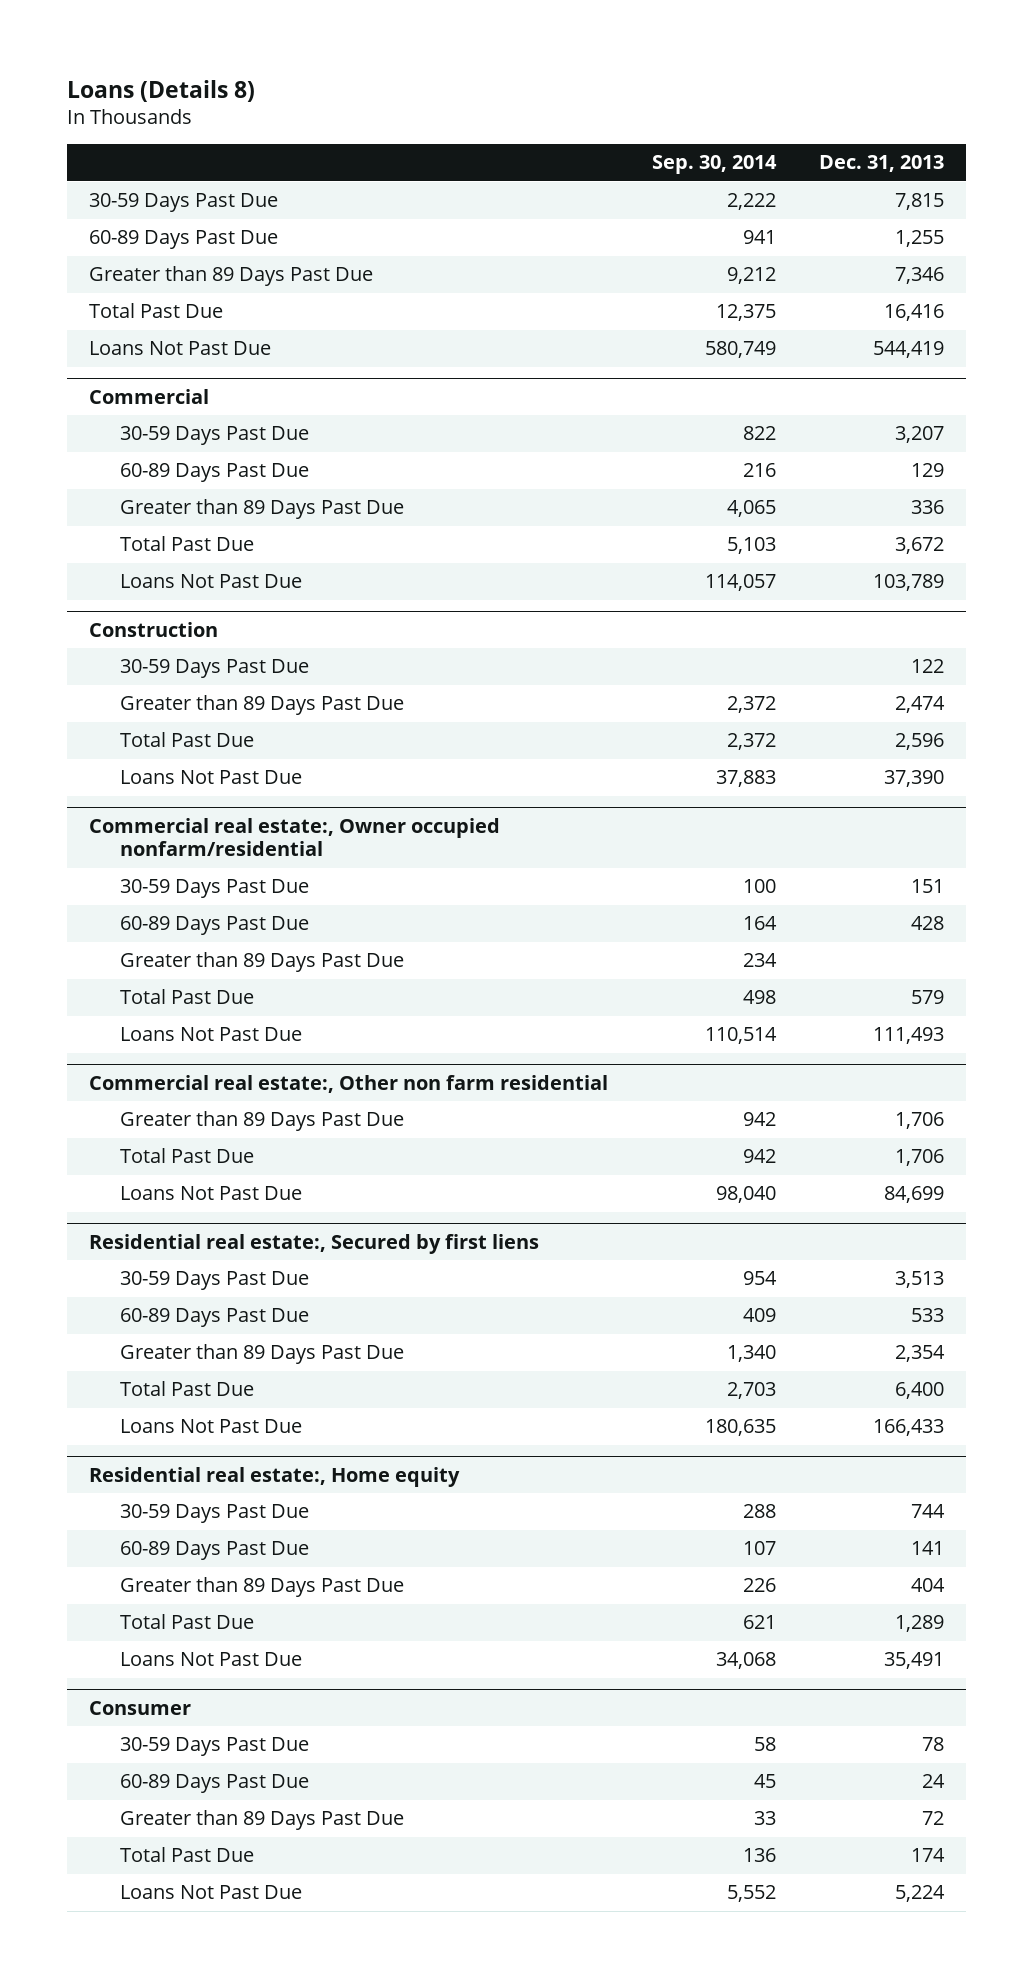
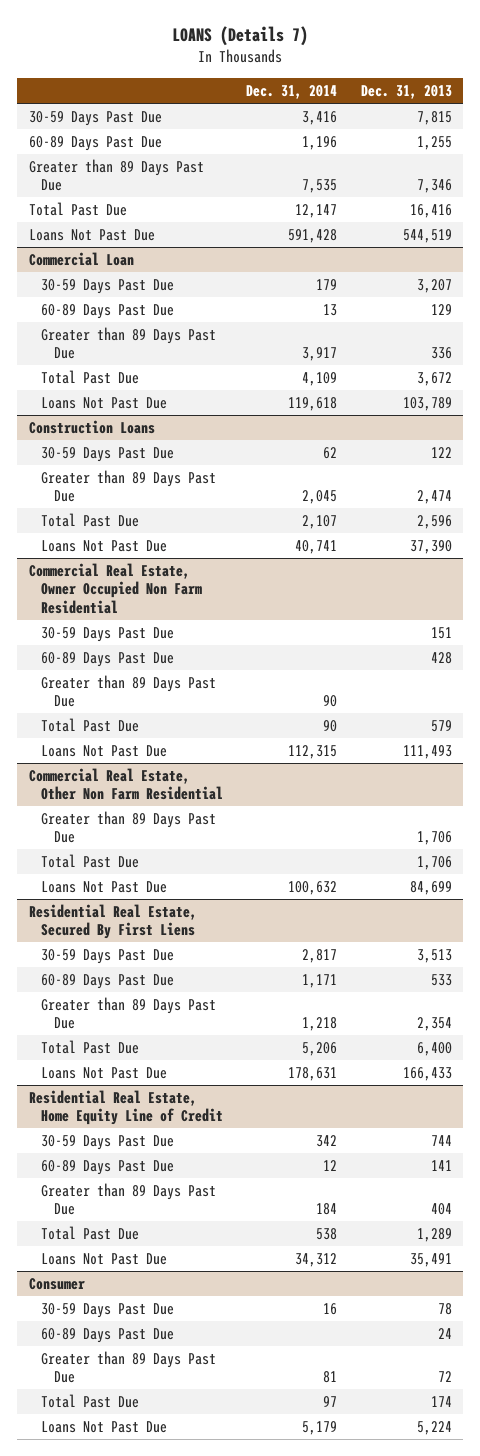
- Loans (Details 8)
+ LOANS (Details 7)
- | Sep. 30, 2014 | Dec. 31, 2013
+ | Dec. 31, 2014 | Dec. 31, 2013
- Loans Not Past Due | 580,749 | 544,419
- Commercial
+ Loans Not Past Due | 591,428 | 544,519
+ Commercial Loan
- Construction
+ Construction Loans
- Commercial real estate:, Owner occupied nonfarm/residential
+ Commercial Real Estate, Owner Occupied Non Farm Residential
- Commercial real estate:, Other non farm residential
+ Commercial Real Estate, Other Non Farm Residential
- Residential real estate:, Secured by first liens
+ Residential Real Estate, Secured By First Liens
- Residential real estate:, Home equity
+ Residential Real Estate, Home Equity Line of Credit

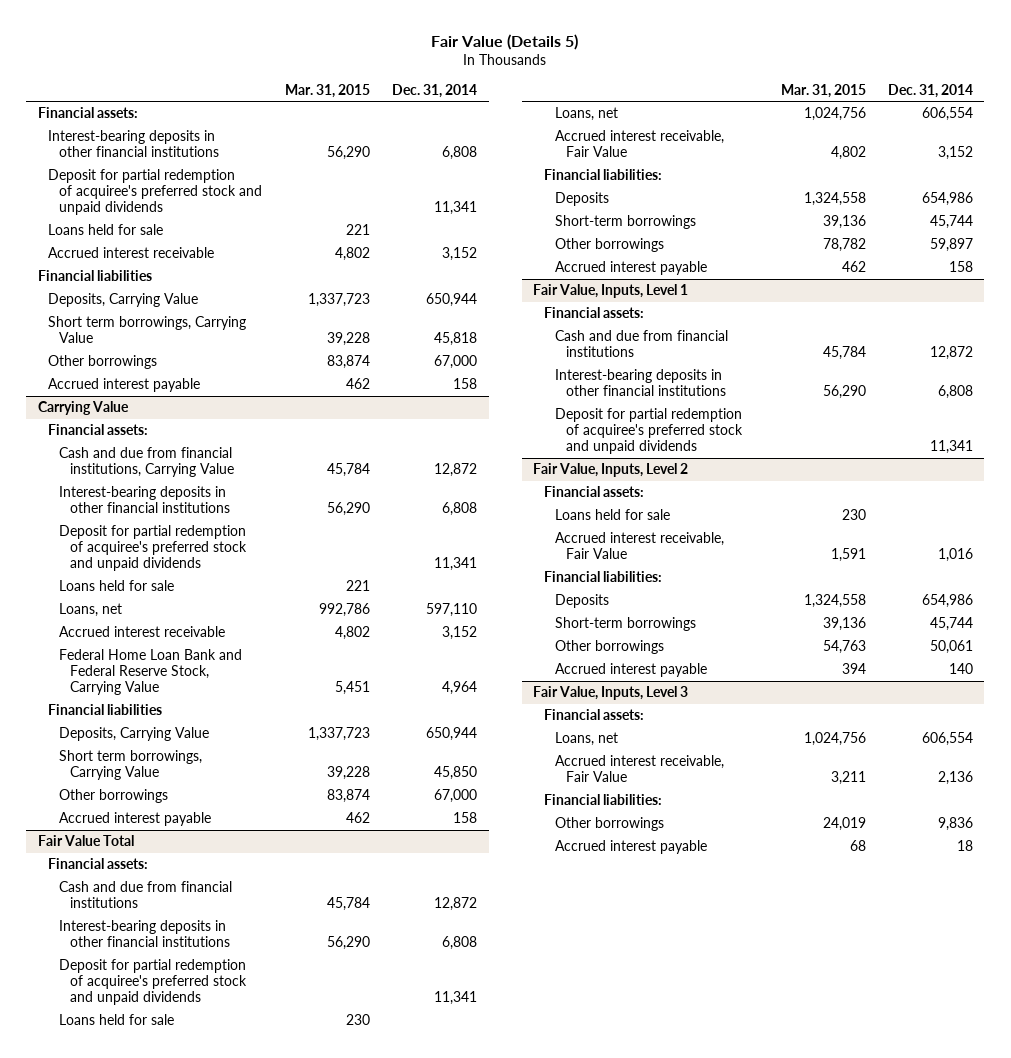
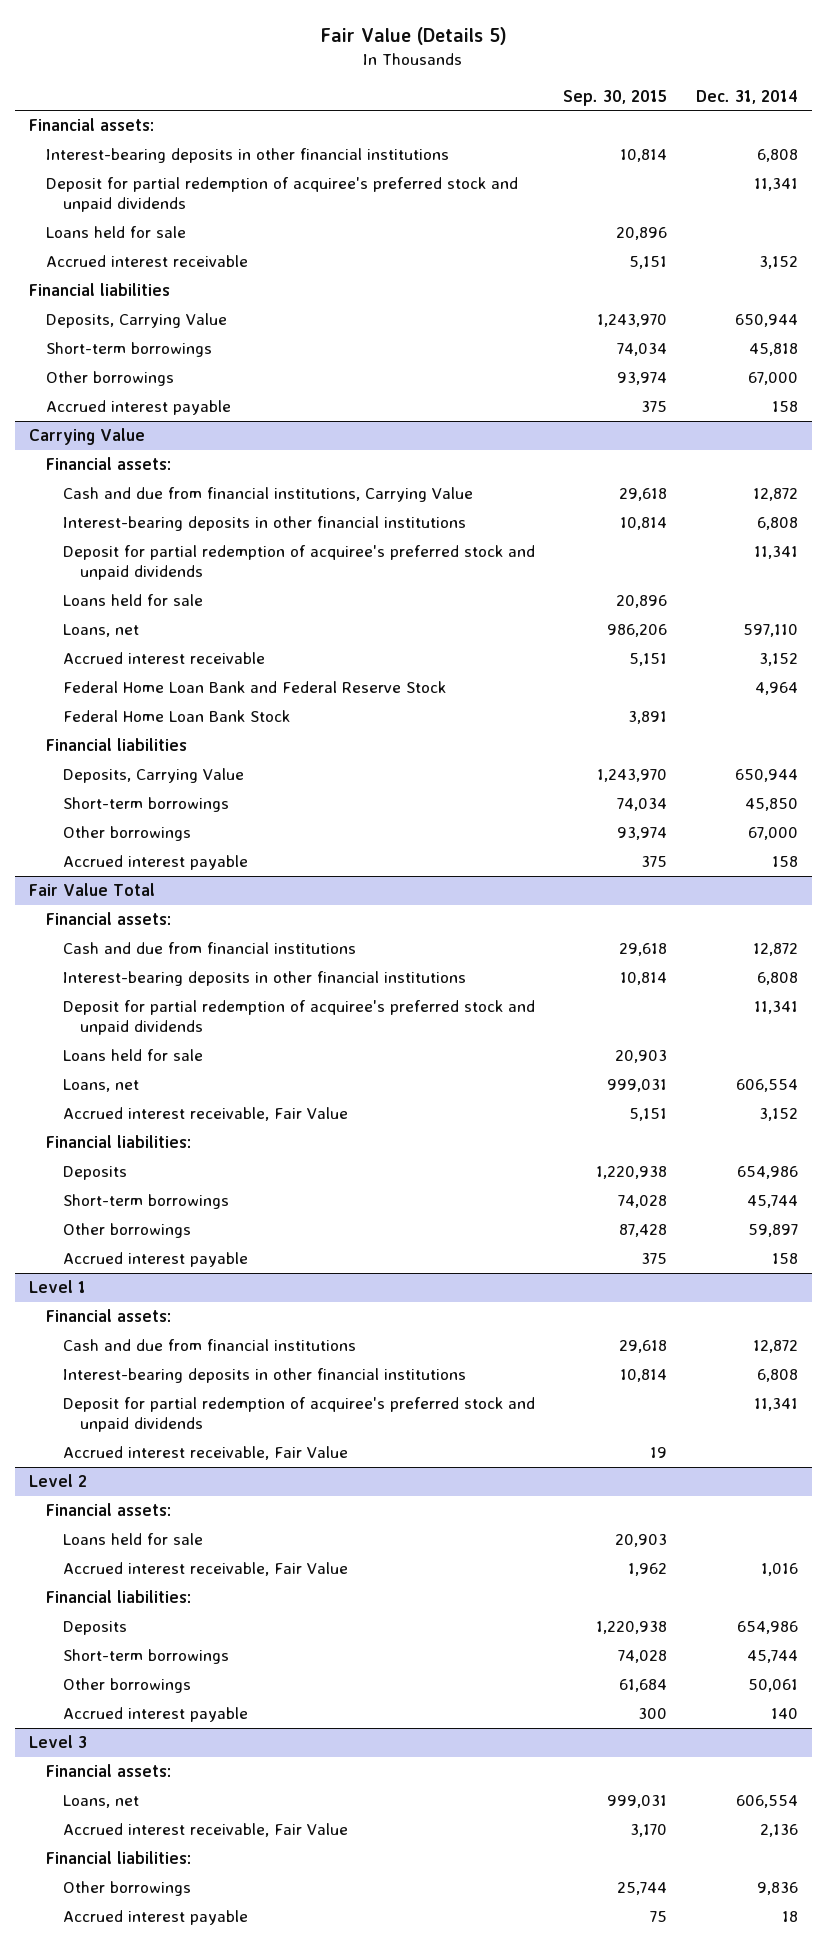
- | Mar. 31, 2015 | Dec. 31, 2014
+ | Sep. 30, 2015 | Dec. 31, 2014
- Short term borrowings, Carrying Value | 39,228 | 45,818
+ Short-term borrowings | 74,034 | 45,818
@ Carrying Value
- Federal Home Loan Bank and Federal Reserve Stock, Carrying Value | 5,451 | 4,964
+ Federal Home Loan Bank and Federal Reserve Stock | | 4,964
+ Federal Home Loan Bank Stock | 3,891 |
- Short term borrowings, Carrying Value | 39,228 | 45,850
+ Short-term borrowings | 74,034 | 45,850
- Fair Value, Inputs, Level 1
+ Level 1
- Fair Value, Inputs, Level 2
+ Accrued interest receivable, Fair Value | 19 |
+ Level 2
- Fair Value, Inputs, Level 3
+ Level 3

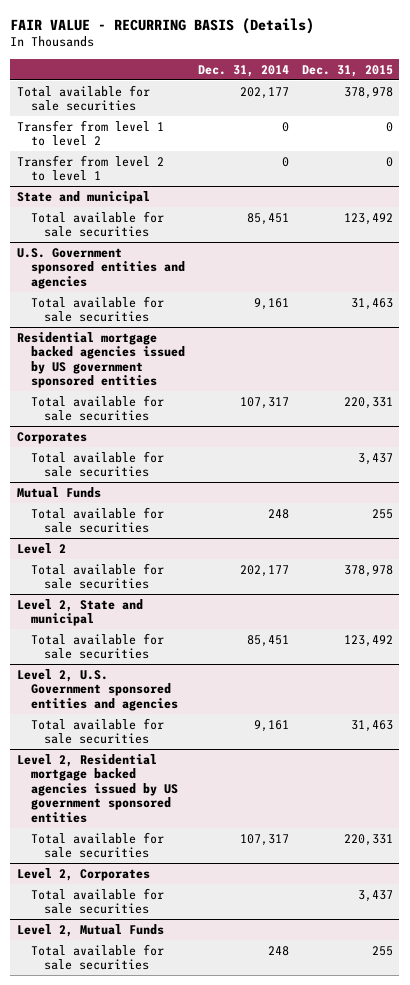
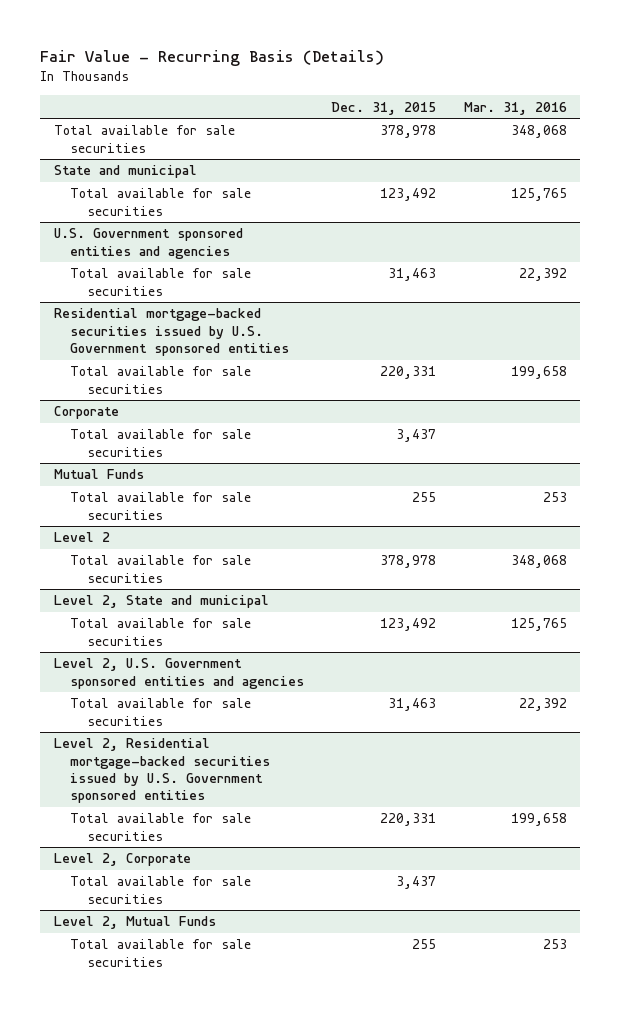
- FAIR VALUE - RECURRING BASIS (Details)
+ Fair Value - Recurring Basis (Details)
- | Dec. 31, 2014 | Dec. 31, 2015
+ | Dec. 31, 2015 | Mar. 31, 2016
- Transfer from level 1 to level 2 | 0 | 0
- Transfer from level 2 to level 1 | 0 | 0
- Residential mortgage backed agencies issued by US government sponsored entities
+ Residential mortgage-backed securities issued by U.S. Government sponsored entities
- Corporates
+ Corporate
- Level 2, Residential mortgage backed agencies issued by US government sponsored entities
+ Level 2, Residential mortgage-backed securities issued by U.S. Government sponsored entities
- Level 2, Corporates
+ Level 2, Corporate

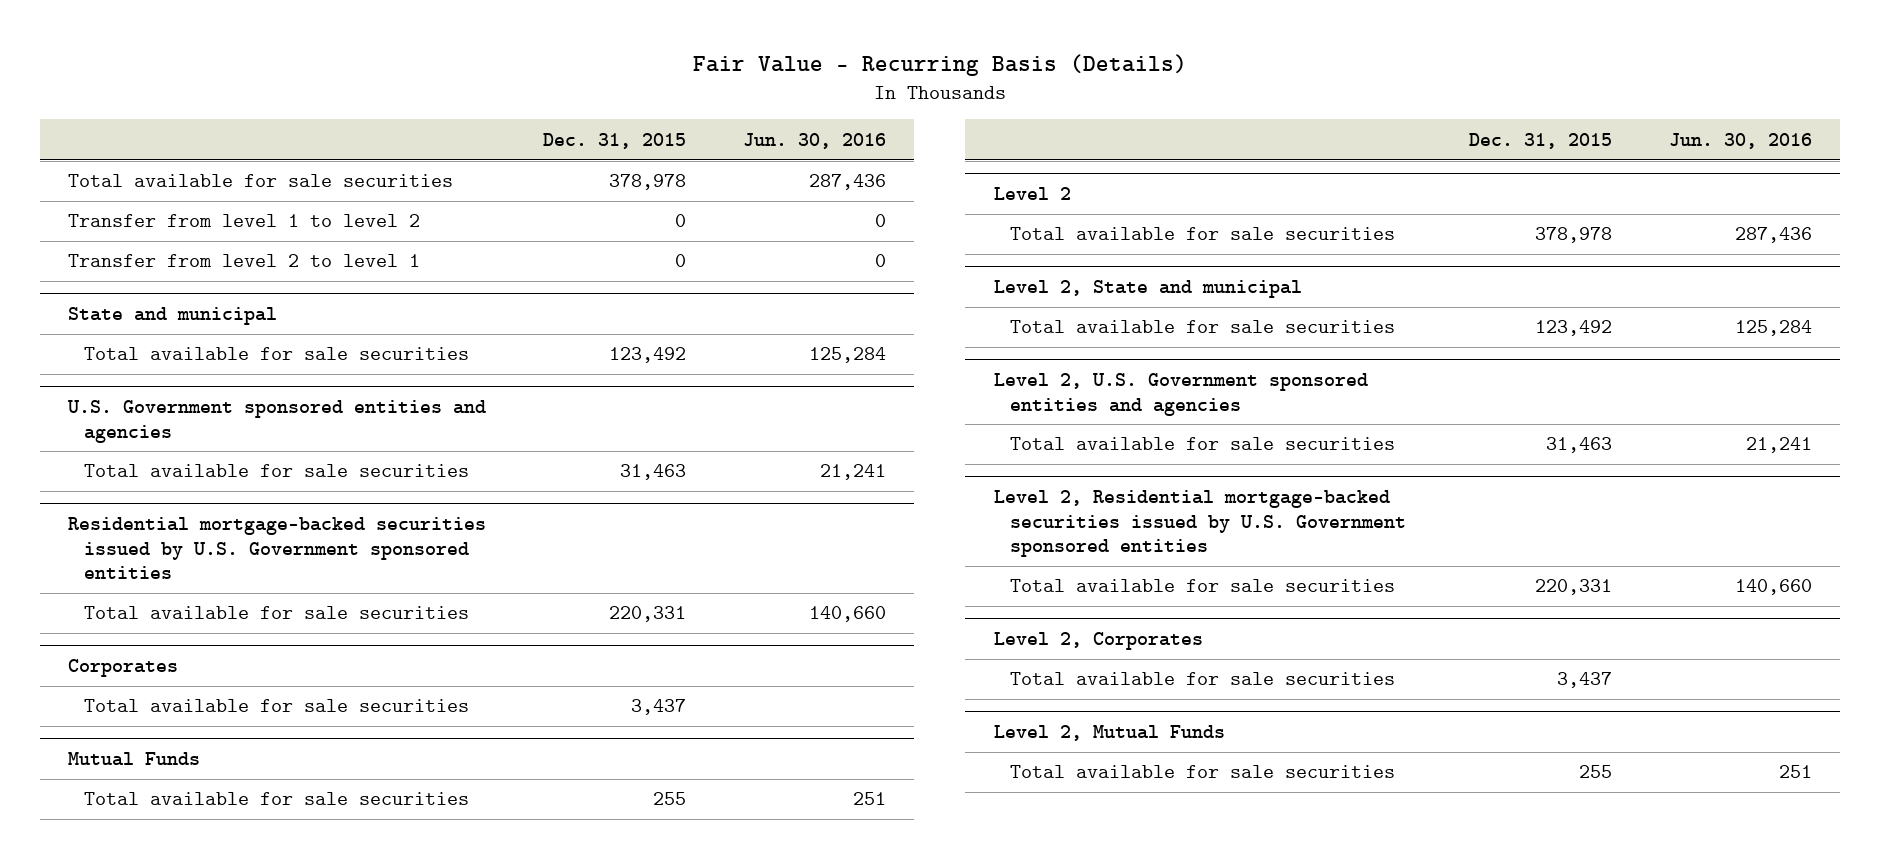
- | Dec. 31, 2015 | Mar. 31, 2016
+ | Dec. 31, 2015 | Jun. 30, 2016
+ Transfer from level 1 to level 2 | 0 | 0
+ Transfer from level 2 to level 1 | 0 | 0
- Corporate
+ Corporates
- Level 2, Corporate
+ Level 2, Corporates

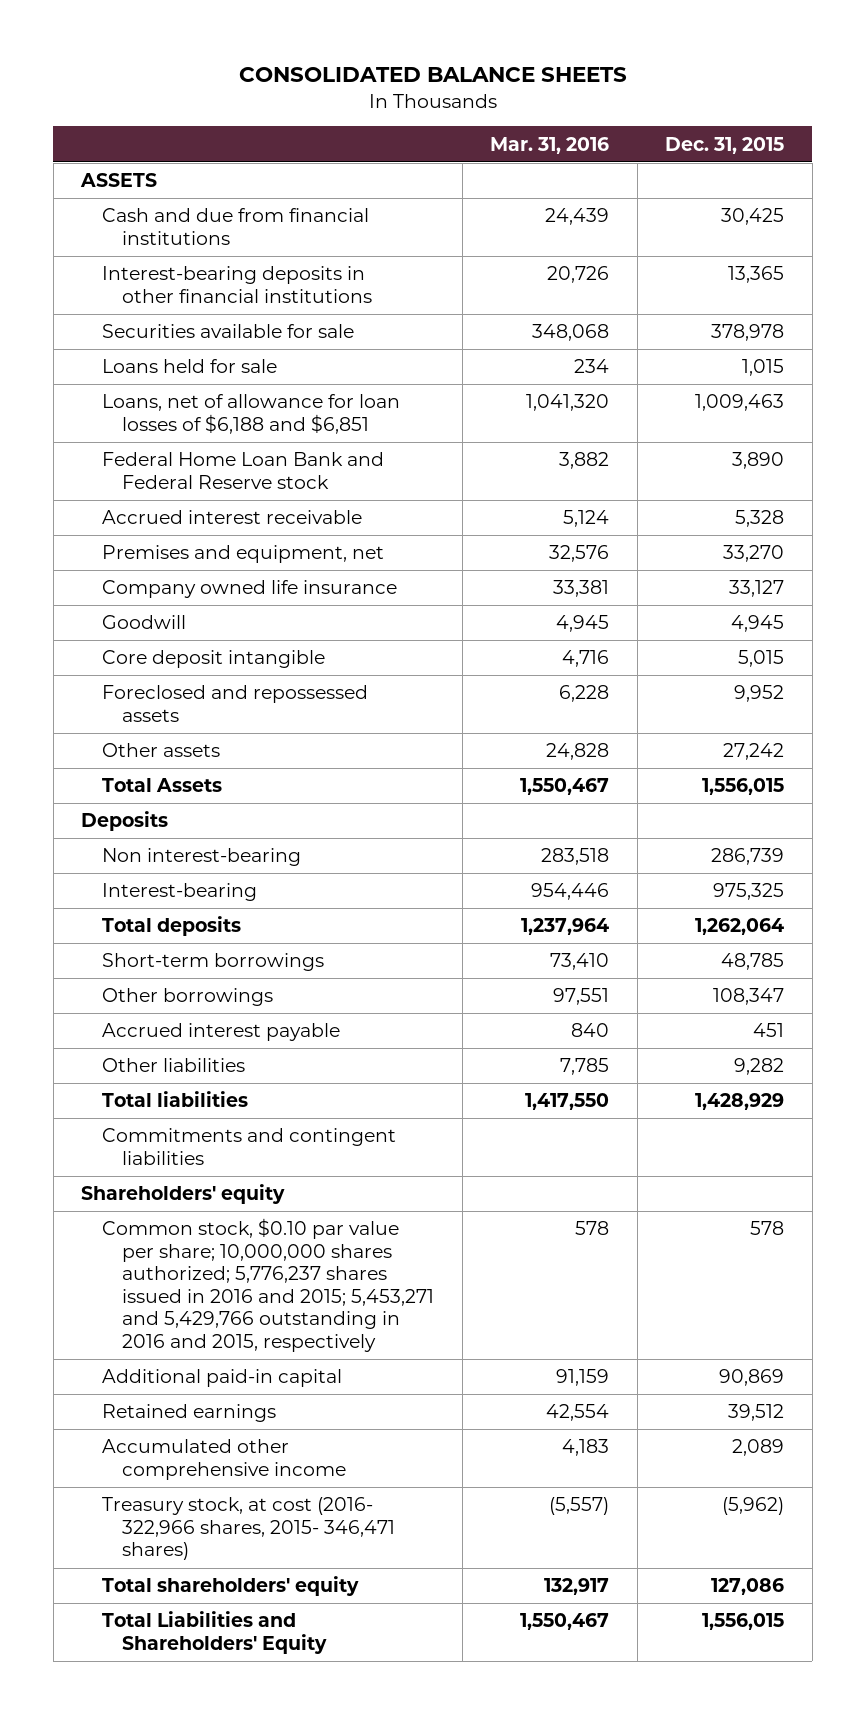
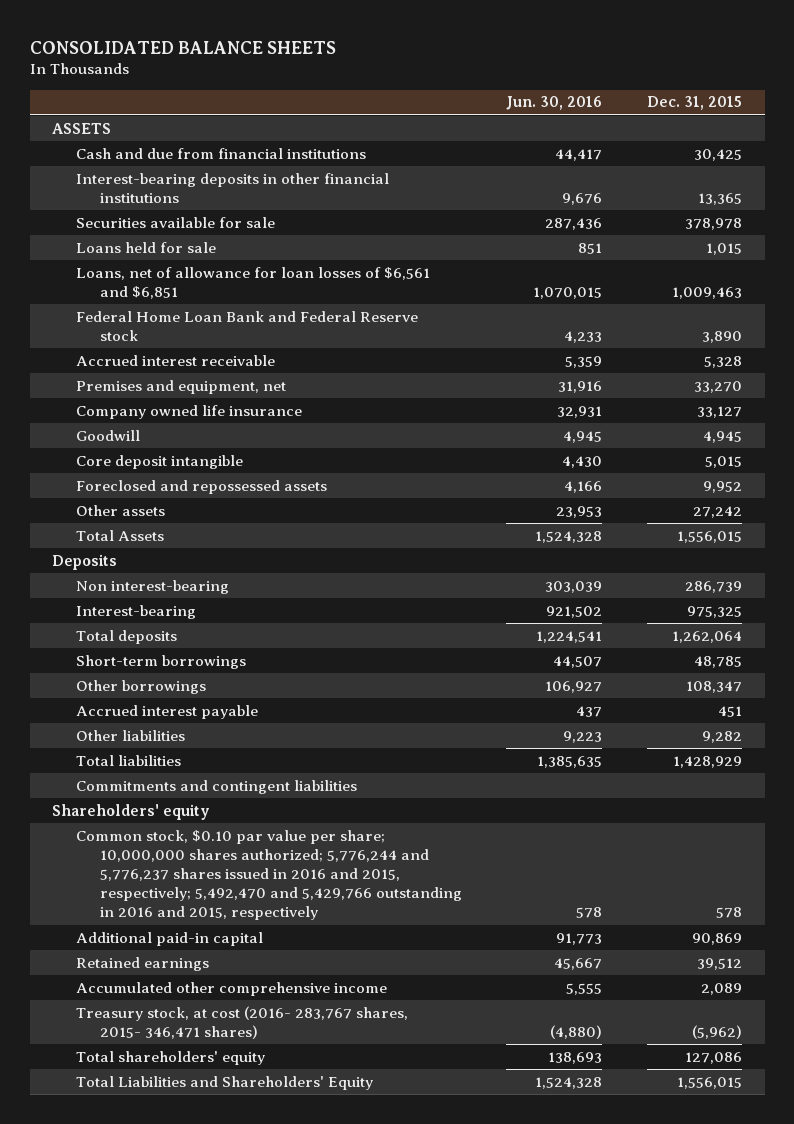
- | Mar. 31, 2016 | Dec. 31, 2015
+ | Jun. 30, 2016 | Dec. 31, 2015
- Loans, net of allowance for loan losses of $6,188 and $6,851 | 1,041,320 | 1,009,463
+ Loans, net of allowance for loan losses of $6,561 and $6,851 | 1,070,015 | 1,009,463
- Common stock, $0.10 par value per share; 10,000,000 shares authorized; 5,776,237 shares issued in 2016 and 2015; 5,453,271 and 5,429,766 outstanding in 2016 and 2015, respectively | 578 | 578
+ Common stock, $0.10 par value per share; 10,000,000 shares authorized; 5,776,244 and 5,776,237 shares issued in 2016 and 2015, respectively; 5,492,470 and 5,429,766 outstanding in 2016 and 2015, respectively | 578 | 578
- Treasury stock, at cost (2016- 322,966 shares, 2015- 346,471 shares) | (5,557) | (5,962)
+ Treasury stock, at cost (2016- 283,767 shares, 2015- 346,471 shares) | (4,880) | (5,962)

